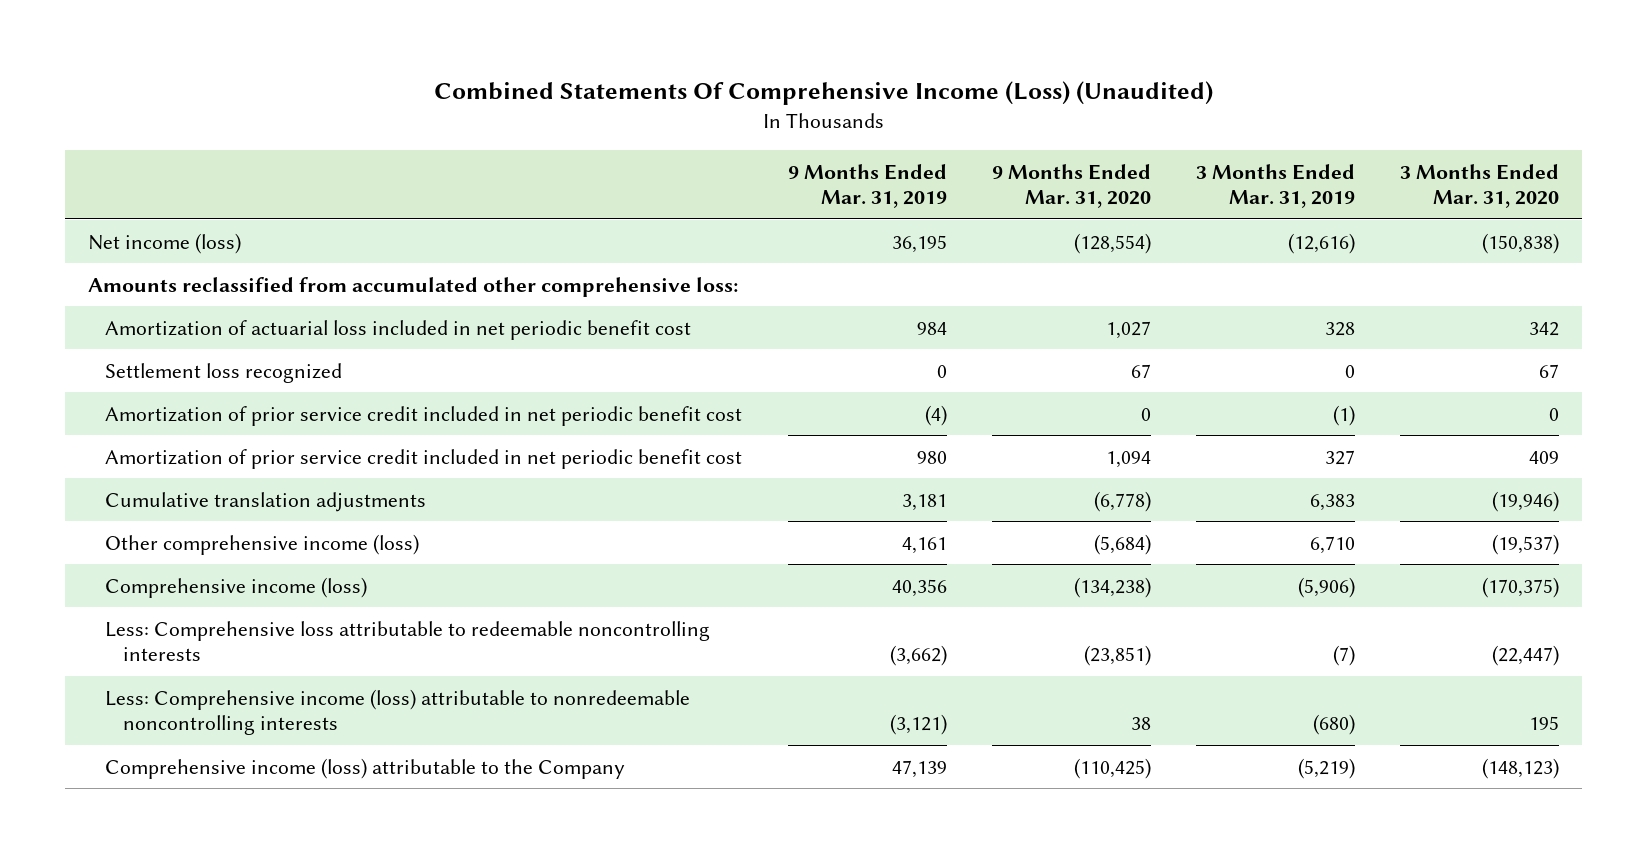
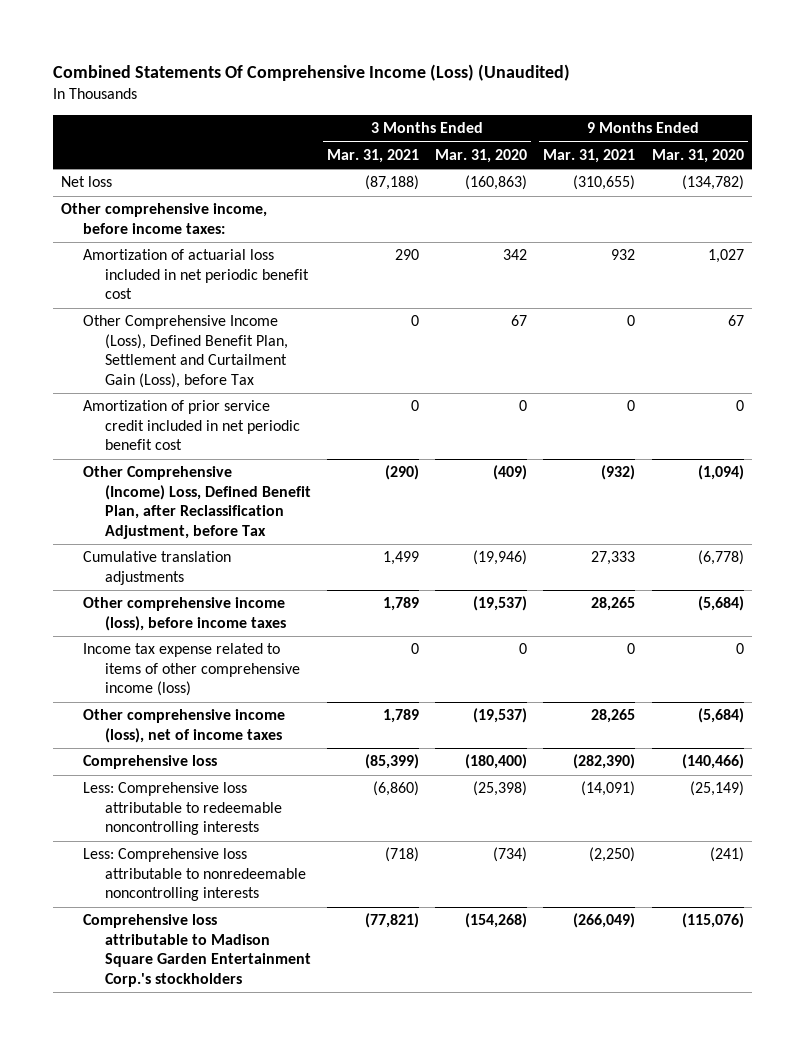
- | 9 Months Ended Mar. 31, 2019 | 9 Months Ended Mar. 31, 2020 | 3 Months Ended Mar. 31, 2019 | 3 Months Ended Mar. 31, 2020
+ | 3 Months Ended Mar. 31, 2021 | 3 Months Ended Mar. 31, 2020 | 9 Months Ended Mar. 31, 2021 | 9 Months Ended Mar. 31, 2020
- Net income (loss) | 36,195 | (128,554) | (12,616) | (150,838)
- Amounts reclassified from accumulated other comprehensive loss:
+ Net loss | (87,188) | (160,863) | (310,655) | (134,782)
+ Other comprehensive income, before income taxes:
- Settlement loss recognized | 0 | 67 | 0 | 67
+ Other Comprehensive Income (Loss), Defined Benefit Plan, Settlement and Curtailment Gain (Loss), before Tax | 0 | 67 | 0 | 67
- Amortization of prior service credit included in net periodic benefit cost | 980 | 1,094 | 327 | 409
+ Other Comprehensive (Income) Loss, Defined Benefit Plan, after Reclassification Adjustment, before Tax | (290) | (409) | (932) | (1,094)
- Other comprehensive income (loss) | 4,161 | (5,684) | 6,710 | (19,537)
- Comprehensive income (loss) | 40,356 | (134,238) | (5,906) | (170,375)
- Less: Comprehensive loss attributable to redeemable noncontrolling interests | (3,662) | (23,851) | (7) | (22,447)
- Less: Comprehensive income (loss) attributable to nonredeemable noncontrolling interests | (3,121) | 38 | (680) | 195
- Comprehensive income (loss) attributable to the Company | 47,139 | (110,425) | (5,219) | (148,123)
+ Other comprehensive income (loss), before income taxes | 1,789 | (19,537) | 28,265 | (5,684)
+ Income tax expense related to items of other comprehensive income (loss) | 0 | 0 | 0 | 0
+ Other comprehensive income (loss), net of income taxes | 1,789 | (19,537) | 28,265 | (5,684)
+ Comprehensive loss | (85,399) | (180,400) | (282,390) | (140,466)
+ Less: Comprehensive loss attributable to redeemable noncontrolling interests | (6,860) | (25,398) | (14,091) | (25,149)
+ Less: Comprehensive loss attributable to nonredeemable noncontrolling interests | (718) | (734) | (2,250) | (241)
+ Comprehensive loss attributable to Madison Square Garden Entertainment Corp.'s stockholders | (77,821) | (154,268) | (266,049) | (115,076)

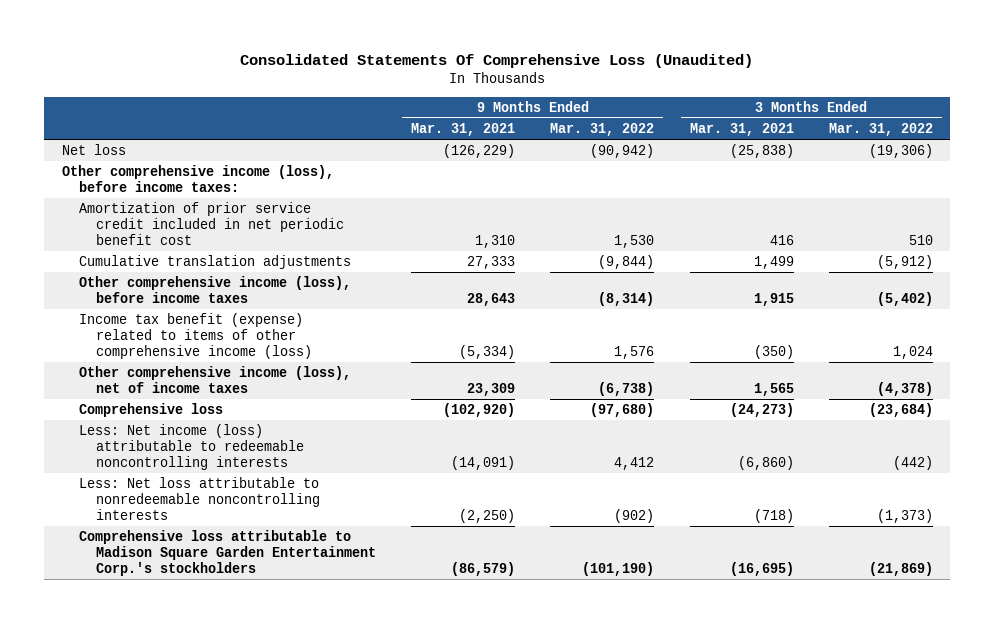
- Combined Statements Of Comprehensive Income (Loss) (Unaudited)
+ Consolidated Statements Of Comprehensive Loss (Unaudited)
- | 3 Months Ended Mar. 31, 2021 | 3 Months Ended Mar. 31, 2020 | 9 Months Ended Mar. 31, 2021 | 9 Months Ended Mar. 31, 2020
+ | 9 Months Ended Mar. 31, 2021 | 9 Months Ended Mar. 31, 2022 | 3 Months Ended Mar. 31, 2021 | 3 Months Ended Mar. 31, 2022
- Net loss | (87,188) | (160,863) | (310,655) | (134,782)
- Other comprehensive income, before income taxes:
- Amortization of actuarial loss included in net periodic benefit cost | 290 | 342 | 932 | 1,027
- Other Comprehensive Income (Loss), Defined Benefit Plan, Settlement and Curtailment Gain (Loss), before Tax | 0 | 67 | 0 | 67
- Amortization of prior service credit included in net periodic benefit cost | 0 | 0 | 0 | 0
- Other Comprehensive (Income) Loss, Defined Benefit Plan, after Reclassification Adjustment, before Tax | (290) | (409) | (932) | (1,094)
+ Net loss | (126,229) | (90,942) | (25,838) | (19,306)
+ Other comprehensive income (loss), before income taxes:
+ Amortization of prior service credit included in net periodic benefit cost | 1,310 | 1,530 | 416 | 510
- Other comprehensive income (loss), before income taxes | 1,789 | (19,537) | 28,265 | (5,684)
- Income tax expense related to items of other comprehensive income (loss) | 0 | 0 | 0 | 0
- Other comprehensive income (loss), net of income taxes | 1,789 | (19,537) | 28,265 | (5,684)
- Comprehensive loss | (85,399) | (180,400) | (282,390) | (140,466)
- Less: Comprehensive loss attributable to redeemable noncontrolling interests | (6,860) | (25,398) | (14,091) | (25,149)
- Less: Comprehensive loss attributable to nonredeemable noncontrolling interests | (718) | (734) | (2,250) | (241)
- Comprehensive loss attributable to Madison Square Garden Entertainment Corp.'s stockholders | (77,821) | (154,268) | (266,049) | (115,076)
+ Other comprehensive income (loss), before income taxes | 28,643 | (8,314) | 1,915 | (5,402)
+ Income tax benefit (expense) related to items of other comprehensive income (loss) | (5,334) | 1,576 | (350) | 1,024
+ Other comprehensive income (loss), net of income taxes | 23,309 | (6,738) | 1,565 | (4,378)
+ Comprehensive loss | (102,920) | (97,680) | (24,273) | (23,684)
+ Less: Net income (loss) attributable to redeemable noncontrolling interests | (14,091) | 4,412 | (6,860) | (442)
+ Less: Net loss attributable to nonredeemable noncontrolling interests | (2,250) | (902) | (718) | (1,373)
+ Comprehensive loss attributable to Madison Square Garden Entertainment Corp.'s stockholders | (86,579) | (101,190) | (16,695) | (21,869)

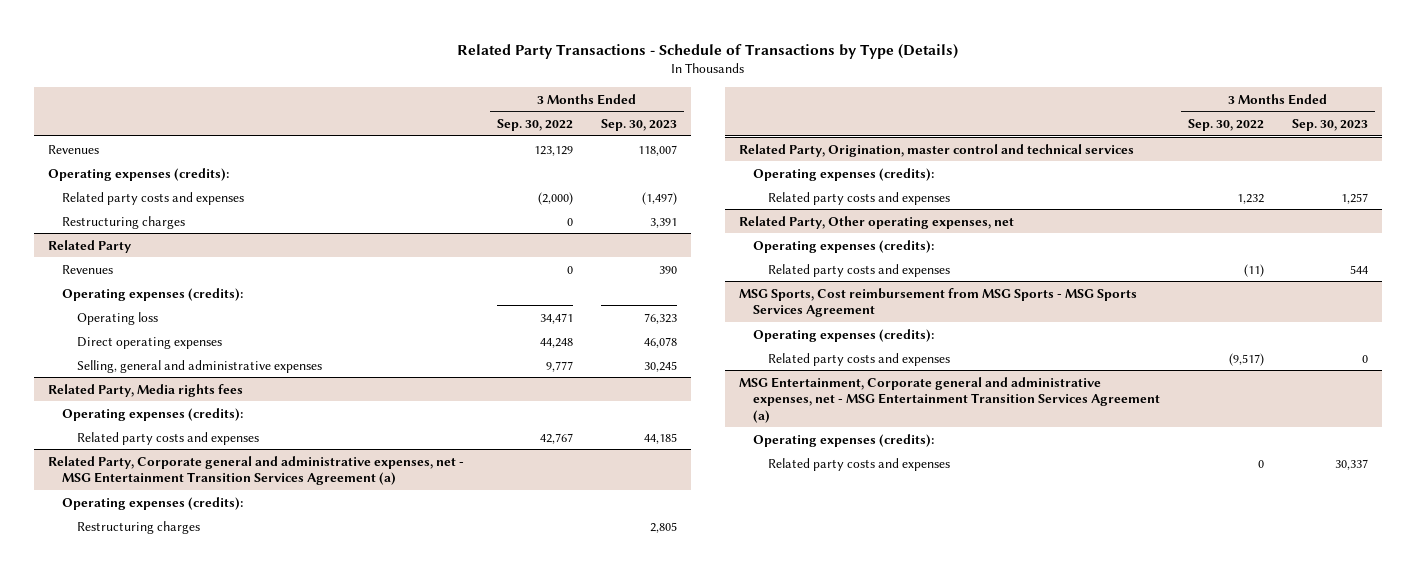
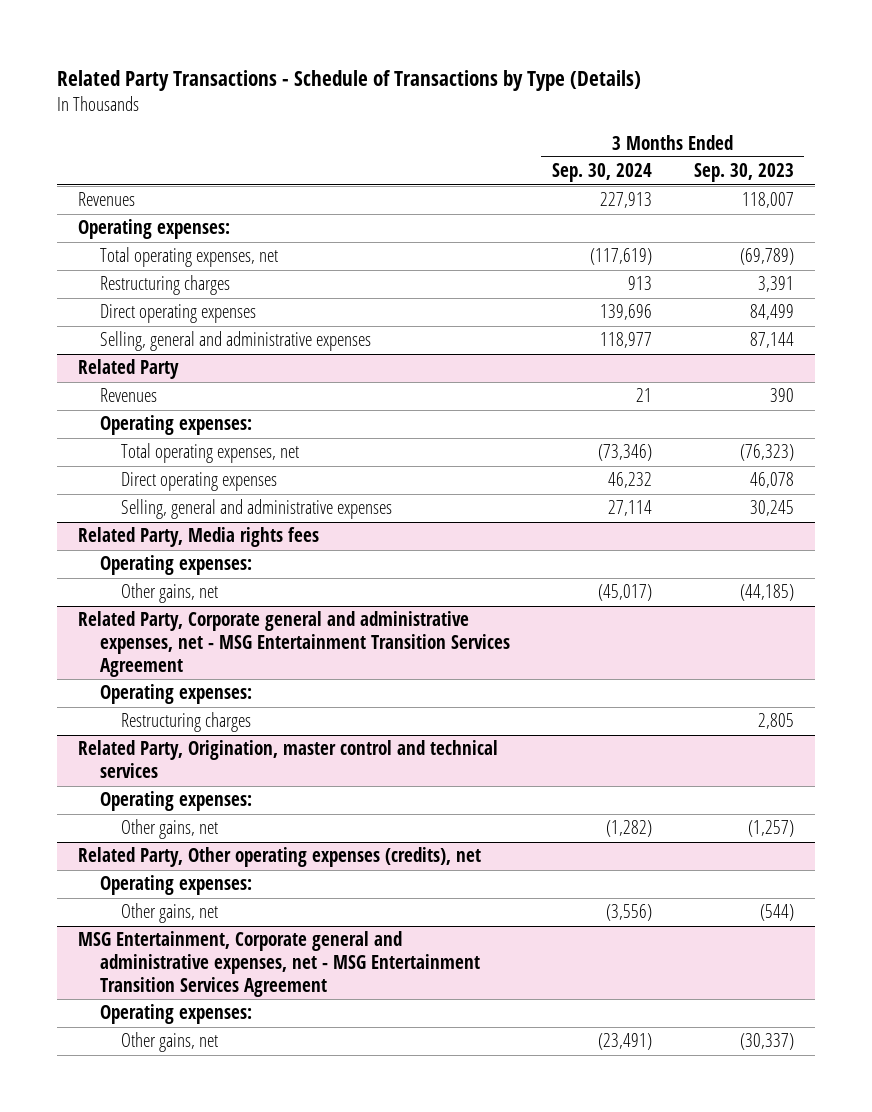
- | 3 Months Ended Sep. 30, 2022 | 3 Months Ended Sep. 30, 2023
+ | 3 Months Ended Sep. 30, 2024 | 3 Months Ended Sep. 30, 2023
- Operating expenses (credits):
- Related party costs and expenses | (2,000) | (1,497)
+ Operating expenses:
+ Total operating expenses, net | (117,619) | (69,789)
+ Direct operating expenses | 139,696 | 84,499
+ Selling, general and administrative expenses | 118,977 | 87,144
@ Related Party
- Operating expenses (credits):
- Operating loss | 34,471 | 76,323
+ Operating expenses:
+ Total operating expenses, net | (73,346) | (76,323)
@ Related Party, Media rights fees
- Operating expenses (credits):
- Related party costs and expenses | 42,767 | 44,185
- Related Party, Corporate general and administrative expenses, net - MSG Entertainment Transition Services Agreement (a)
- Operating expenses (credits):
@ Related Party, Media rights fees
+ Operating expenses:
+ Other gains, net | (45,017) | (44,185)
+ Related Party, Corporate general and administrative expenses, net - MSG Entertainment Transition Services Agreement
+ Operating expenses:
@ Related Party, Origination, master control and technical services
- Operating expenses (credits):
- Related party costs and expenses | 1,232 | 1,257
- Related Party, Other operating expenses, net
- Operating expenses (credits):
- Related party costs and expenses | (11) | 544
- MSG Sports, Cost reimbursement from MSG Sports - MSG Sports Services Agreement
- Operating expenses (credits):
- Related party costs and expenses | (9,517) | 0
- MSG Entertainment, Corporate general and administrative expenses, net - MSG Entertainment Transition Services Agreement (a)
- Operating expenses (credits):
- Related party costs and expenses | 0 | 30,337
@ Related Party, Origination, master control and technical services
+ Operating expenses:
+ Other gains, net | (1,282) | (1,257)
+ Related Party, Other operating expenses (credits), net
+ Operating expenses:
+ Other gains, net | (3,556) | (544)
+ MSG Entertainment, Corporate general and administrative expenses, net - MSG Entertainment Transition Services Agreement
+ Operating expenses:
+ Other gains, net | (23,491) | (30,337)

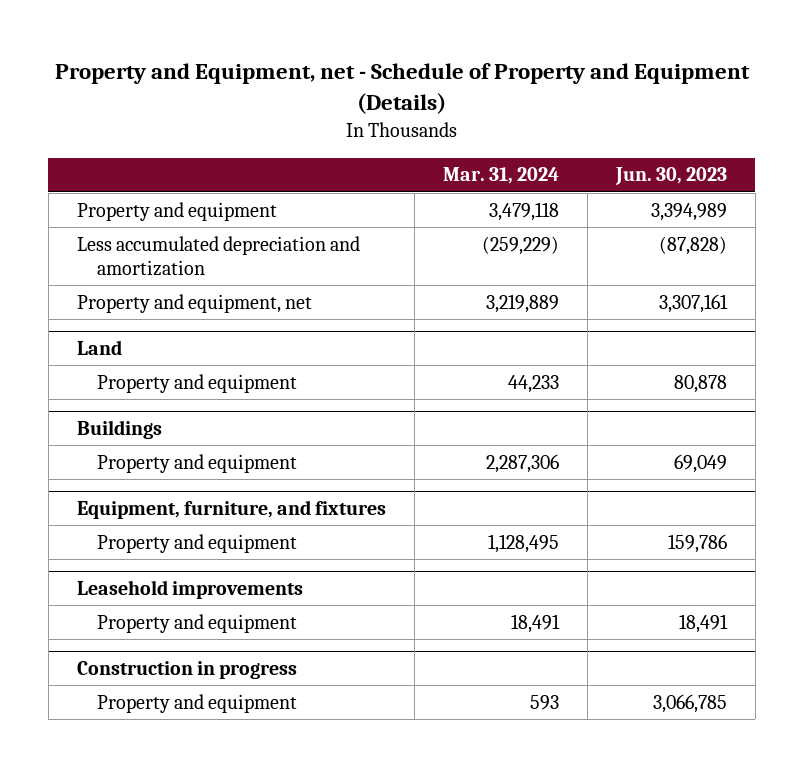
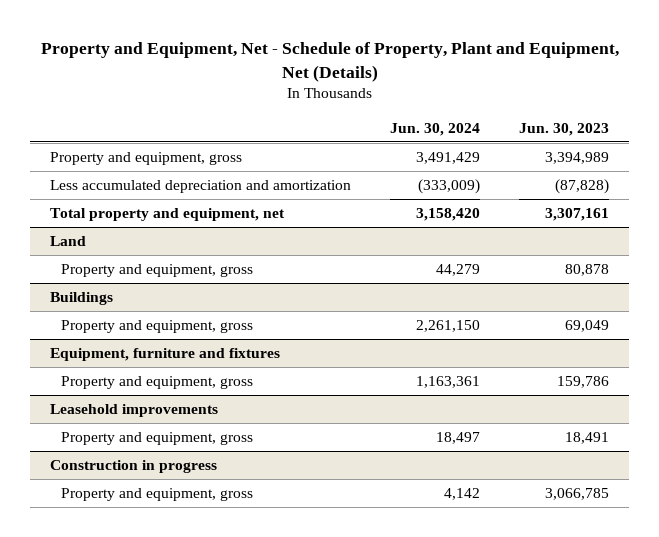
- Property and Equipment, net - Schedule of Property and Equipment (Details)
+ Property and Equipment, Net - Schedule of Property, Plant and Equipment, Net (Details)
- | Mar. 31, 2024 | Jun. 30, 2023
+ | Jun. 30, 2024 | Jun. 30, 2023
- Property and equipment | 3,479,118 | 3,394,989
+ Property and equipment, gross | 3,491,429 | 3,394,989
- Property and equipment, net | 3,219,889 | 3,307,161
+ Total property and equipment, net | 3,158,420 | 3,307,161
@ Land
- Property and equipment | 44,233 | 80,878
+ Property and equipment, gross | 44,279 | 80,878
@ Buildings
- Property and equipment | 2,287,306 | 69,049
- Equipment, furniture, and fixtures
- Property and equipment | 1,128,495 | 159,786
@ Buildings
+ Property and equipment, gross | 2,261,150 | 69,049
+ Equipment, furniture and fixtures
+ Property and equipment, gross | 1,163,361 | 159,786
@ Leasehold improvements
- Property and equipment | 18,491 | 18,491
+ Property and equipment, gross | 18,497 | 18,491
@ Construction in progress
- Property and equipment | 593 | 3,066,785
+ Property and equipment, gross | 4,142 | 3,066,785

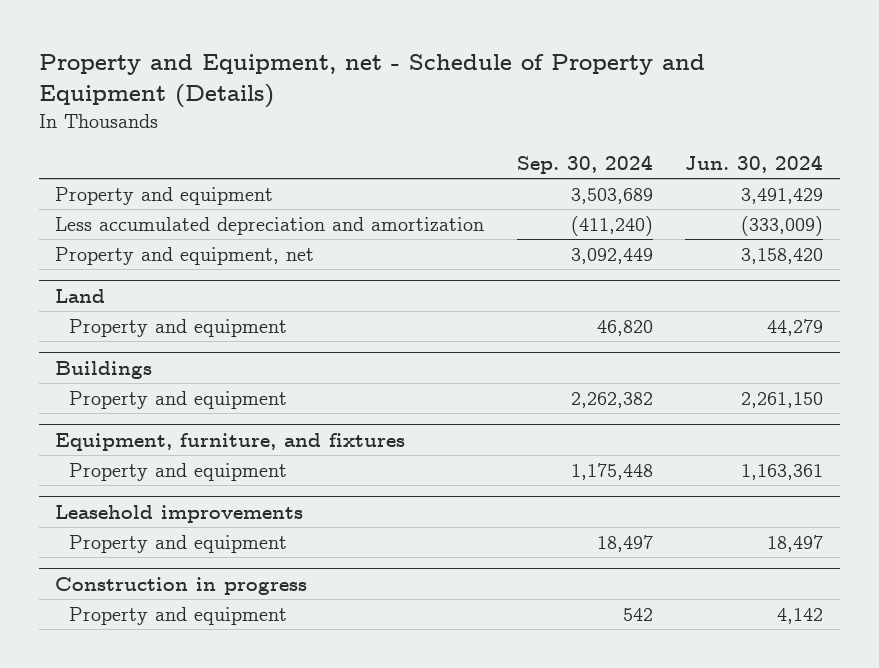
- Property and Equipment, Net - Schedule of Property, Plant and Equipment, Net (Details)
+ Property and Equipment, net - Schedule of Property and Equipment (Details)
- | Jun. 30, 2024 | Jun. 30, 2023
+ | Sep. 30, 2024 | Jun. 30, 2024
- Property and equipment, gross | 3,491,429 | 3,394,989
+ Property and equipment | 3,503,689 | 3,491,429
- Total property and equipment, net | 3,158,420 | 3,307,161
+ Property and equipment, net | 3,092,449 | 3,158,420
@ Land
- Property and equipment, gross | 44,279 | 80,878
+ Property and equipment | 46,820 | 44,279
@ Buildings
- Property and equipment, gross | 2,261,150 | 69,049
- Equipment, furniture and fixtures
- Property and equipment, gross | 1,163,361 | 159,786
@ Buildings
+ Property and equipment | 2,262,382 | 2,261,150
+ Equipment, furniture, and fixtures
+ Property and equipment | 1,175,448 | 1,163,361
@ Leasehold improvements
- Property and equipment, gross | 18,497 | 18,491
+ Property and equipment | 18,497 | 18,497
@ Construction in progress
- Property and equipment, gross | 4,142 | 3,066,785
+ Property and equipment | 542 | 4,142

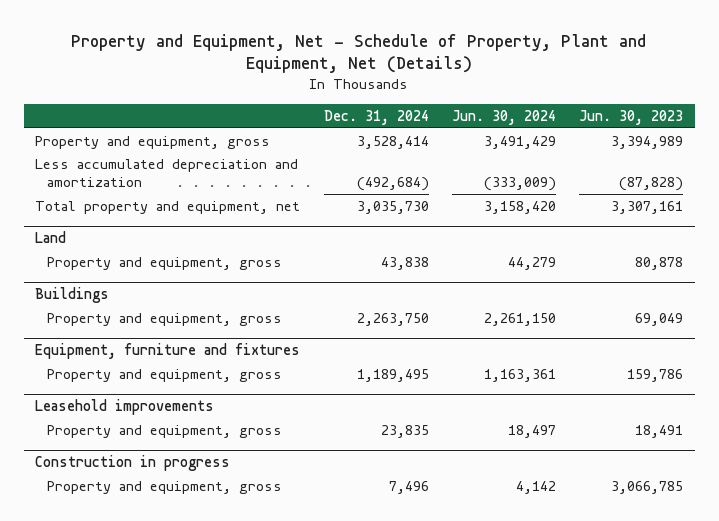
- Property and Equipment, net - Schedule of Property and Equipment (Details)
+ Property and Equipment, Net - Schedule of Property, Plant and Equipment, Net (Details)
- | Sep. 30, 2024 | Jun. 30, 2024
+ | Dec. 31, 2024 | Jun. 30, 2024 | Jun. 30, 2023
- Property and equipment | 3,503,689 | 3,491,429
+ Property and equipment, gross | 3,528,414 | 3,491,429 | 3,394,989
- Property and equipment, net | 3,092,449 | 3,158,420
+ Total property and equipment, net | 3,035,730 | 3,158,420 | 3,307,161
@ Land
- Property and equipment | 46,820 | 44,279
+ Property and equipment, gross | 43,838 | 44,279 | 80,878
@ Buildings
- Property and equipment | 2,262,382 | 2,261,150
- Equipment, furniture, and fixtures
- Property and equipment | 1,175,448 | 1,163,361
@ Buildings
+ Property and equipment, gross | 2,263,750 | 2,261,150 | 69,049
+ Equipment, furniture and fixtures
+ Property and equipment, gross | 1,189,495 | 1,163,361 | 159,786
@ Leasehold improvements
- Property and equipment | 18,497 | 18,497
+ Property and equipment, gross | 23,835 | 18,497 | 18,491
@ Construction in progress
- Property and equipment | 542 | 4,142
+ Property and equipment, gross | 7,496 | 4,142 | 3,066,785

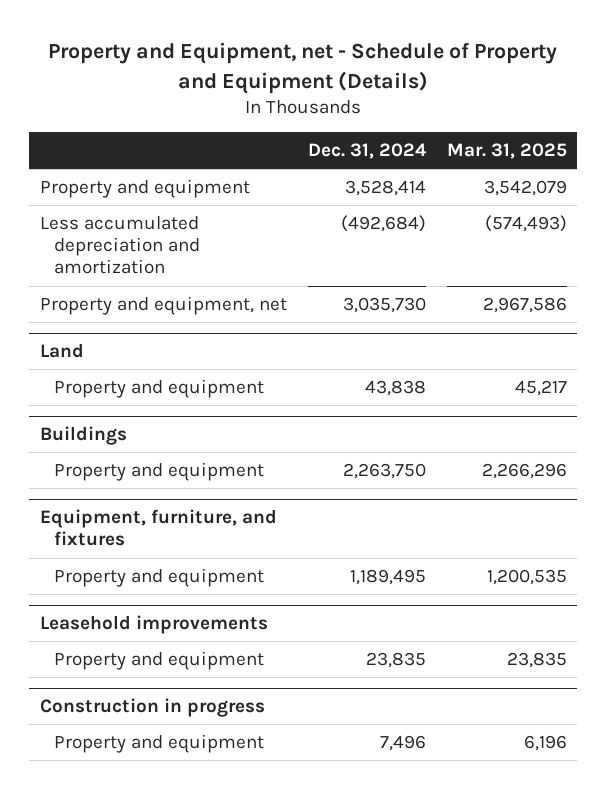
- Property and Equipment, Net - Schedule of Property, Plant and Equipment, Net (Details)
+ Property and Equipment, net - Schedule of Property and Equipment (Details)
- | Dec. 31, 2024 | Jun. 30, 2024 | Jun. 30, 2023
+ | Dec. 31, 2024 | Mar. 31, 2025
- Property and equipment, gross | 3,528,414 | 3,491,429 | 3,394,989
+ Property and equipment | 3,528,414 | 3,542,079
- Total property and equipment, net | 3,035,730 | 3,158,420 | 3,307,161
+ Property and equipment, net | 3,035,730 | 2,967,586
@ Land
- Property and equipment, gross | 43,838 | 44,279 | 80,878
+ Property and equipment | 43,838 | 45,217
@ Buildings
- Property and equipment, gross | 2,263,750 | 2,261,150 | 69,049
- Equipment, furniture and fixtures
- Property and equipment, gross | 1,189,495 | 1,163,361 | 159,786
@ Buildings
+ Property and equipment | 2,263,750 | 2,266,296
+ Equipment, furniture, and fixtures
+ Property and equipment | 1,189,495 | 1,200,535
@ Leasehold improvements
- Property and equipment, gross | 23,835 | 18,497 | 18,491
+ Property and equipment | 23,835 | 23,835
@ Construction in progress
- Property and equipment, gross | 7,496 | 4,142 | 3,066,785
+ Property and equipment | 7,496 | 6,196

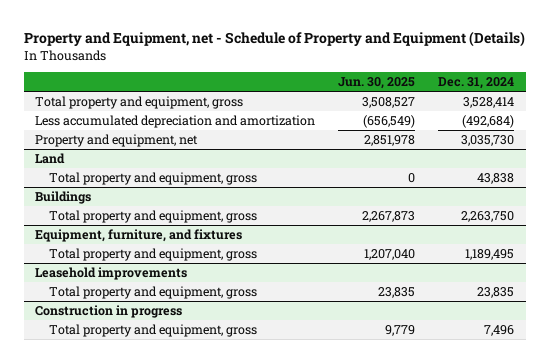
- | Dec. 31, 2024 | Mar. 31, 2025
+ | Jun. 30, 2025 | Dec. 31, 2024
- Property and equipment | 3,528,414 | 3,542,079
+ Total property and equipment, gross | 3,508,527 | 3,528,414
@ Land
- Property and equipment | 43,838 | 45,217
+ Total property and equipment, gross | 0 | 43,838
@ Buildings
- Property and equipment | 2,263,750 | 2,266,296
+ Total property and equipment, gross | 2,267,873 | 2,263,750
@ Equipment, furniture, and fixtures
- Property and equipment | 1,189,495 | 1,200,535
+ Total property and equipment, gross | 1,207,040 | 1,189,495
@ Leasehold improvements
- Property and equipment | 23,835 | 23,835
+ Total property and equipment, gross | 23,835 | 23,835
@ Construction in progress
- Property and equipment | 7,496 | 6,196
+ Total property and equipment, gross | 9,779 | 7,496

